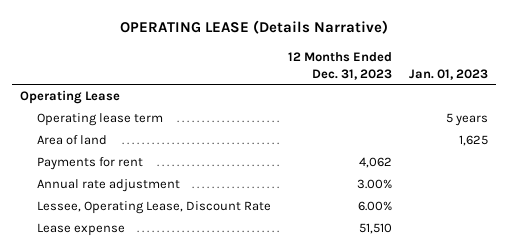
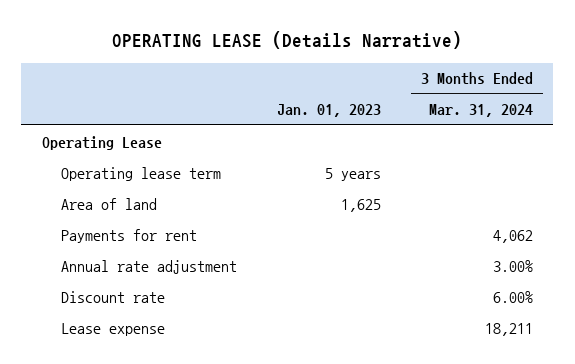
- | 12 Months Ended Dec. 31, 2023 | Jan. 01, 2023
+ | Jan. 01, 2023 | 3 Months Ended Mar. 31, 2024
- Lessee, Operating Lease, Discount Rate | 6.00% |
+ Discount rate | | 6.00%

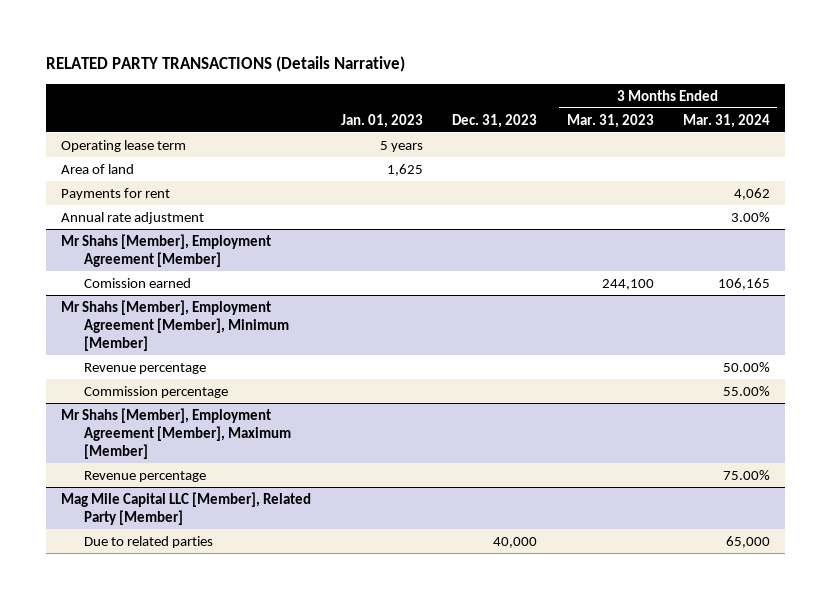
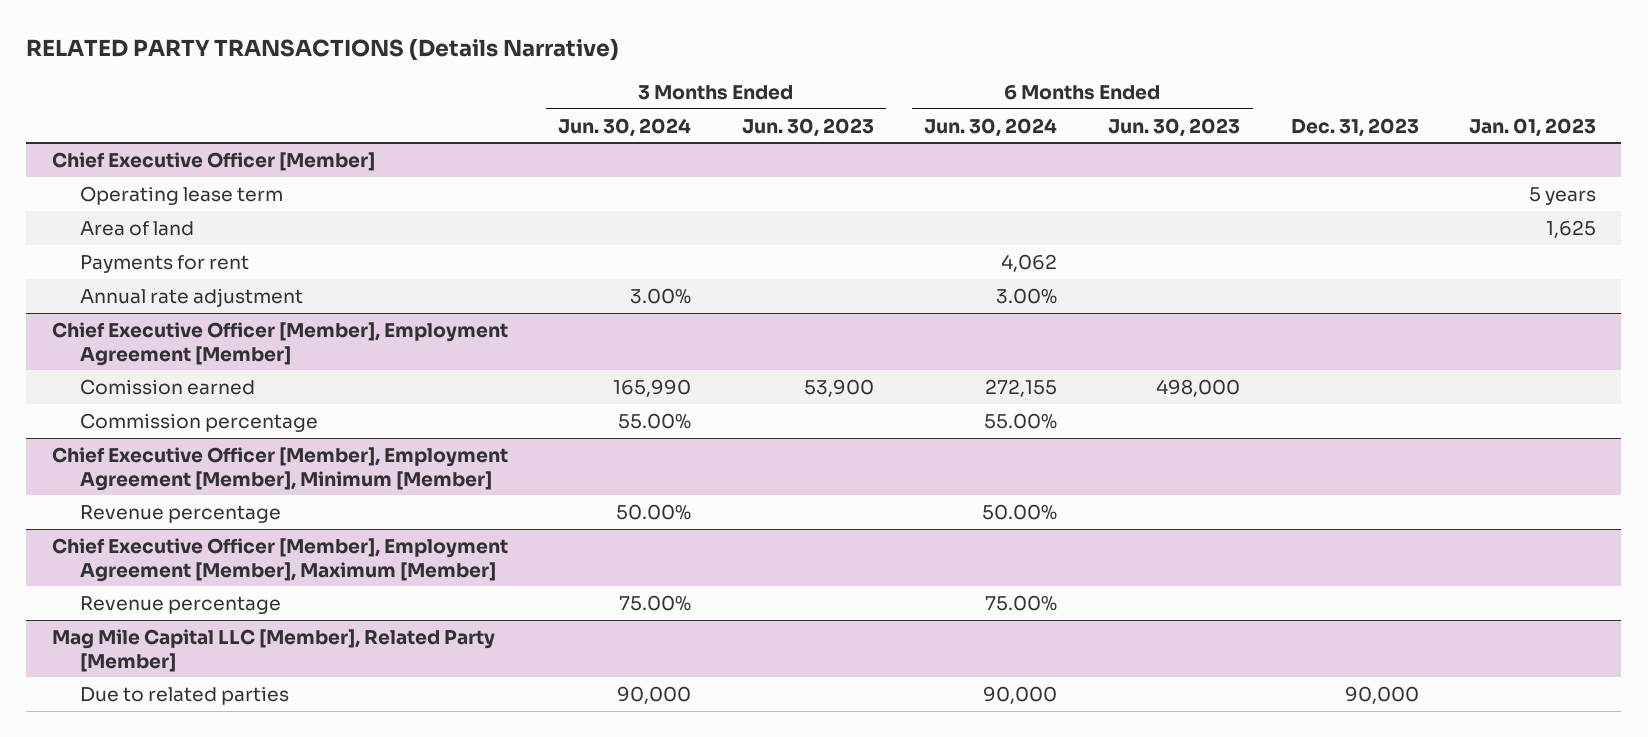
- | Jan. 01, 2023 | Dec. 31, 2023 | 3 Months Ended Mar. 31, 2023 | 3 Months Ended Mar. 31, 2024
+ | 3 Months Ended Jun. 30, 2024 | 3 Months Ended Jun. 30, 2023 | 6 Months Ended Jun. 30, 2024 | 6 Months Ended Jun. 30, 2023 | Dec. 31, 2023 | Jan. 01, 2023
+ Chief Executive Officer [Member]
- Mr Shahs [Member], Employment Agreement [Member]
- Comission earned | | | 244,100 | 106,165
- Mr Shahs [Member], Employment Agreement [Member], Minimum [Member]
- Revenue percentage | | | | 50.00%
- Commission percentage | | | | 55.00%
- Mr Shahs [Member], Employment Agreement [Member], Maximum [Member]
- Revenue percentage | | | | 75.00%
+ Chief Executive Officer [Member], Employment Agreement [Member]
+ Comission earned | 165,990 | 53,900 | 272,155 | 498,000 | |
+ Commission percentage | 55.00% | | 55.00% | | |
+ Chief Executive Officer [Member], Employment Agreement [Member], Minimum [Member]
+ Revenue percentage | 50.00% | | 50.00% | | |
+ Chief Executive Officer [Member], Employment Agreement [Member], Maximum [Member]
+ Revenue percentage | 75.00% | | 75.00% | | |
@ Mag Mile Capital LLC [Member], Related Party [Member]
- Due to related parties | | 40,000 | | 65,000
+ Due to related parties | 90,000 | | 90,000 | | 90,000 |

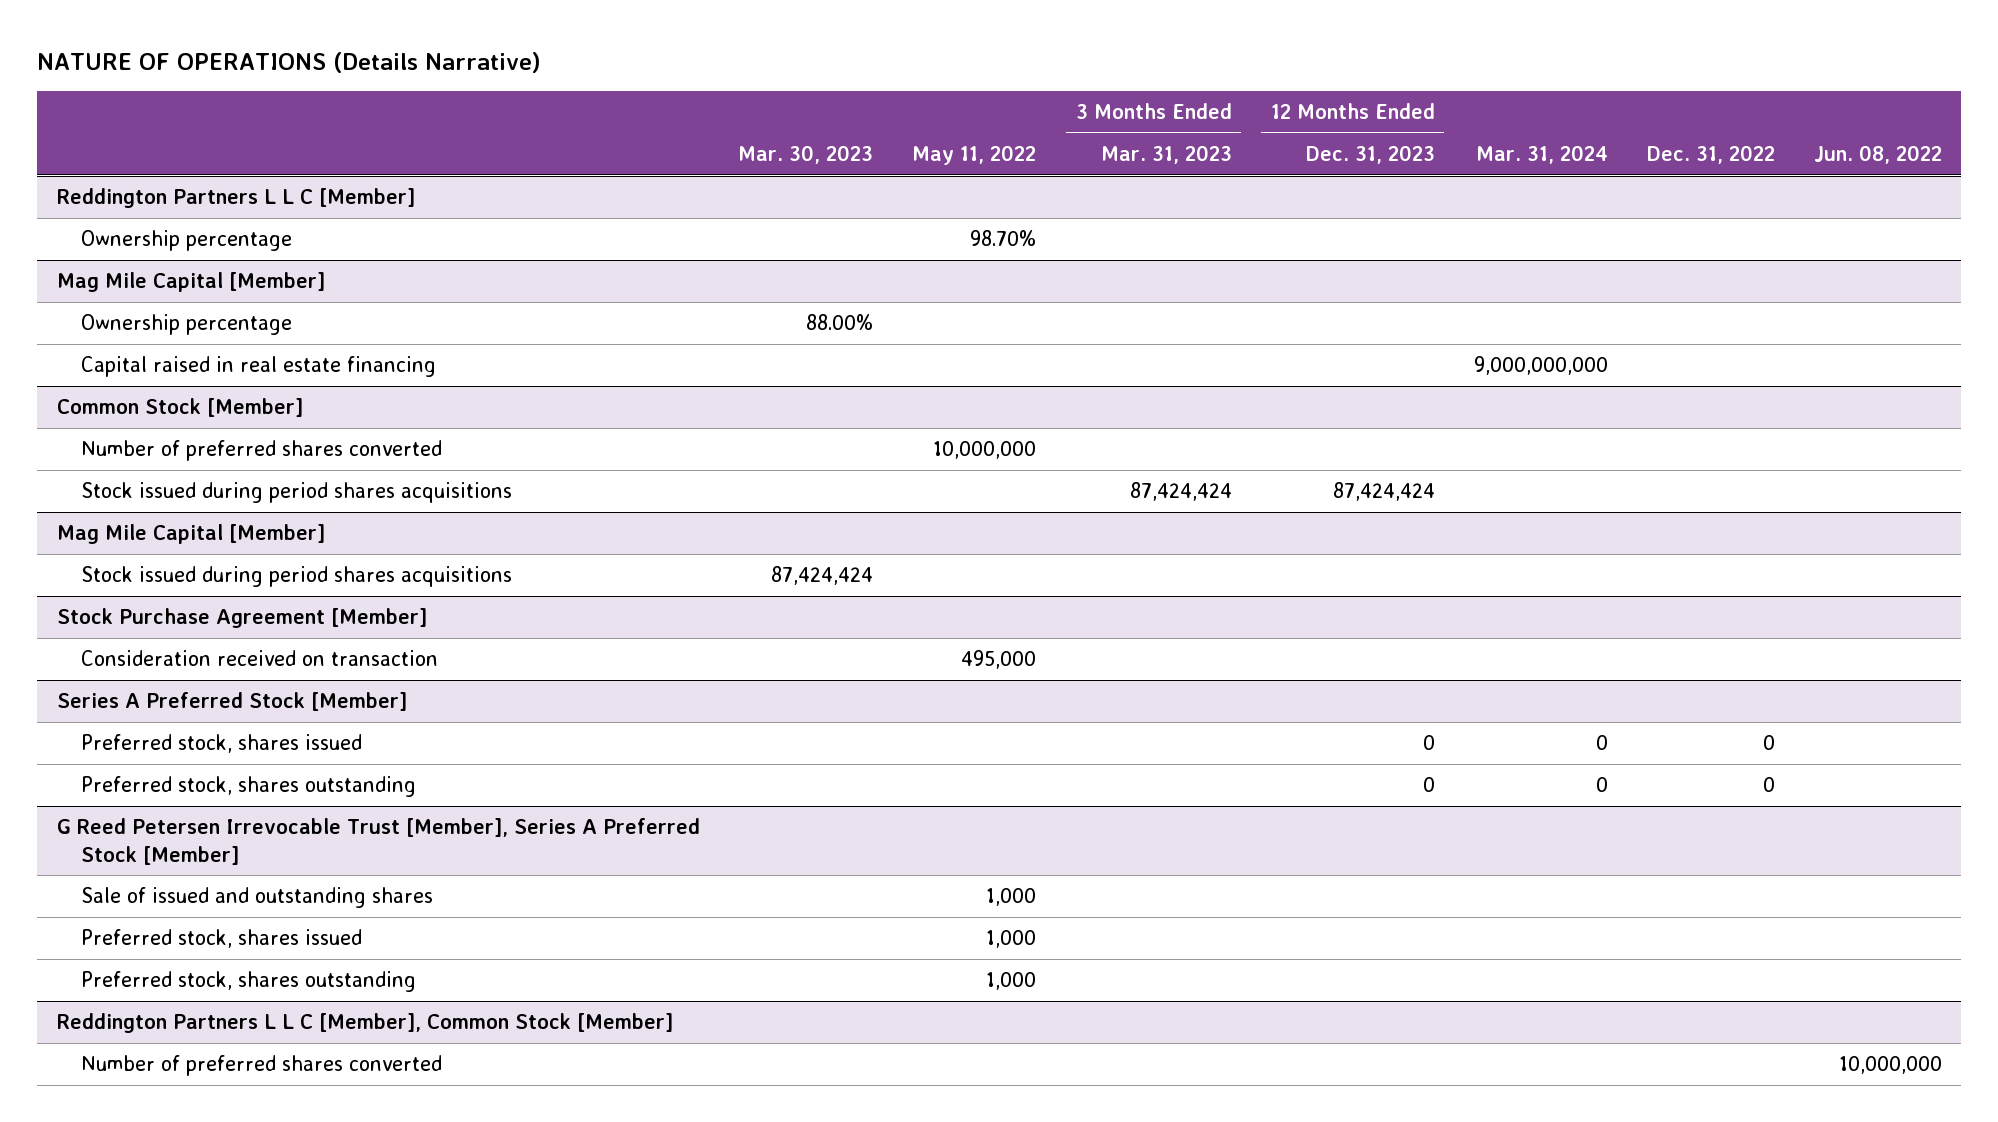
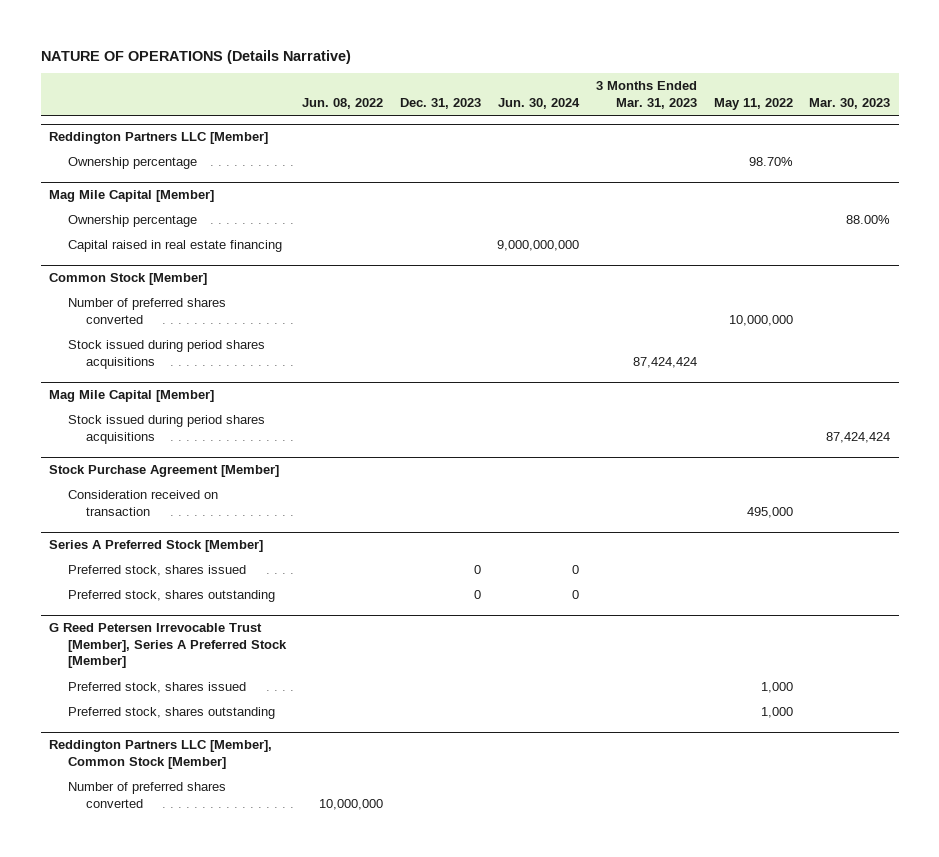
- | Mar. 30, 2023 | May 11, 2022 | 3 Months Ended Mar. 31, 2023 | 12 Months Ended Dec. 31, 2023 | Mar. 31, 2024 | Dec. 31, 2022 | Jun. 08, 2022
+ | Jun. 08, 2022 | Dec. 31, 2023 | Jun. 30, 2024 | 3 Months Ended Mar. 31, 2023 | May 11, 2022 | Mar. 30, 2023
- Reddington Partners L L C [Member]
+ Reddington Partners LLC [Member]
@ G Reed Petersen Irrevocable Trust [Member], Series A Preferred Stock [Member]
- Sale of issued and outstanding shares | | 1,000 | | | | |
- Reddington Partners L L C [Member], Common Stock [Member]
+ Reddington Partners LLC [Member], Common Stock [Member]

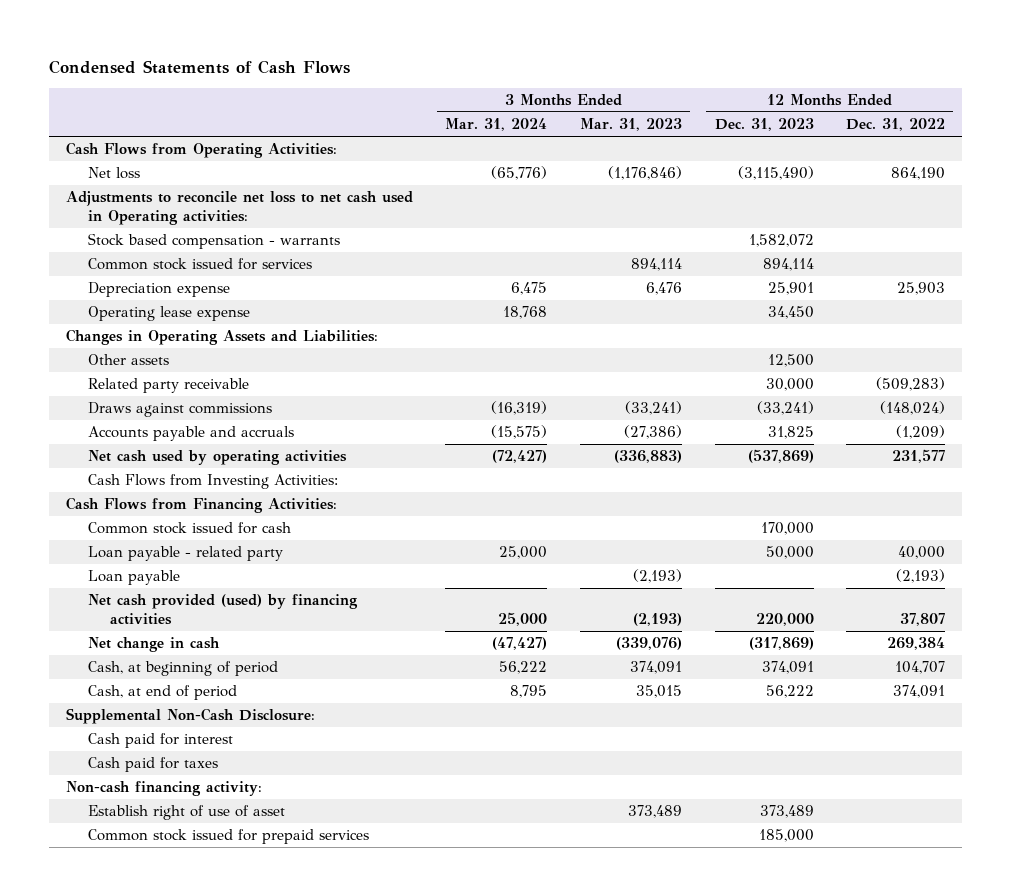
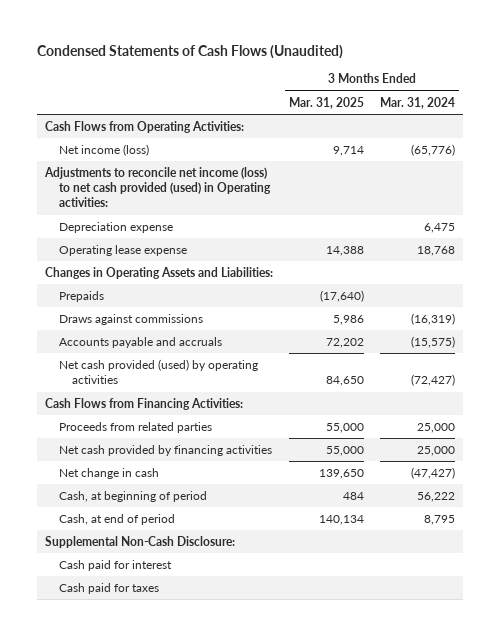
- Condensed Statements of Cash Flows
+ Condensed Statements of Cash Flows (Unaudited)
- | 3 Months Ended Mar. 31, 2024 | 3 Months Ended Mar. 31, 2023 | 12 Months Ended Dec. 31, 2023 | 12 Months Ended Dec. 31, 2022
+ | 3 Months Ended Mar. 31, 2025 | 3 Months Ended Mar. 31, 2024
- Net loss | (65,776) | (1,176,846) | (3,115,490) | 864,190
- Adjustments to reconcile net loss to net cash used in Operating activities:
- Stock based compensation - warrants | | | 1,582,072 |
- Common stock issued for services | | 894,114 | 894,114 |
+ Net income (loss) | 9,714 | (65,776)
+ Adjustments to reconcile net income (loss) to net cash provided (used) in Operating activities:
- Other assets | | | 12,500 |
- Related party receivable | | | 30,000 | (509,283)
+ Prepaids | (17,640) |
- Net cash used by operating activities | (72,427) | (336,883) | (537,869) | 231,577
- Cash Flows from Investing Activities:
+ Net cash provided (used) by operating activities | 84,650 | (72,427)
- Common stock issued for cash | | | 170,000 |
- Loan payable - related party | 25,000 | | 50,000 | 40,000
- Loan payable | | (2,193) | | (2,193)
- Net cash provided (used) by financing activities | 25,000 | (2,193) | 220,000 | 37,807
+ Proceeds from related parties | 55,000 | 25,000
+ Net cash provided by financing activities | 55,000 | 25,000
- Non-cash financing activity:
- Establish right of use of asset | | 373,489 | 373,489 |
- Common stock issued for prepaid services | | | 185,000 |

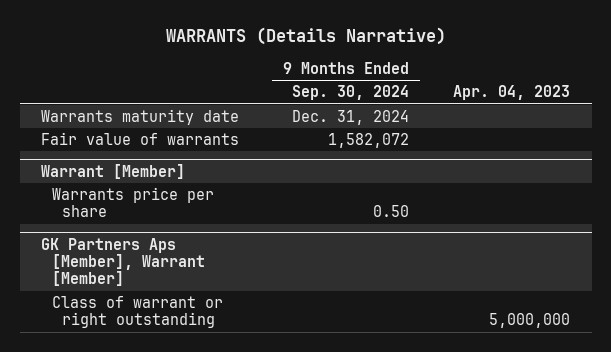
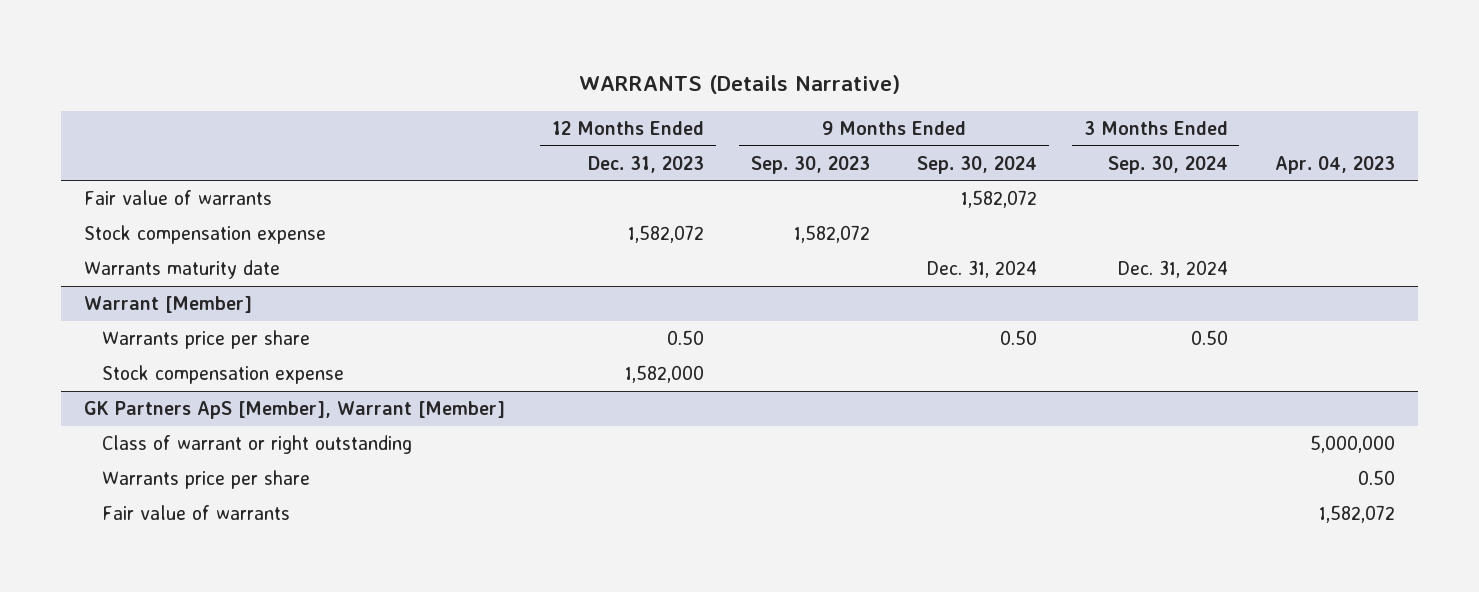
- | 9 Months Ended Sep. 30, 2024 | Apr. 04, 2023
+ | 12 Months Ended Dec. 31, 2023 | 9 Months Ended Sep. 30, 2023 | 9 Months Ended Sep. 30, 2024 | 3 Months Ended Sep. 30, 2024 | Apr. 04, 2023
+ Stock compensation expense | 1,582,072 | 1,582,072 | | |
moved down: Warrants maturity date | | | Dec. 31, 2024 | Dec. 31, 2024 |
- GK Partners Aps [Member], Warrant [Member]
@ Warrant [Member]
+ Stock compensation expense | 1,582,000 | | | |
+ GK Partners ApS [Member], Warrant [Member]
+ Warrants price per share | | | | | 0.50
+ Fair value of warrants | | | | | 1,582,072

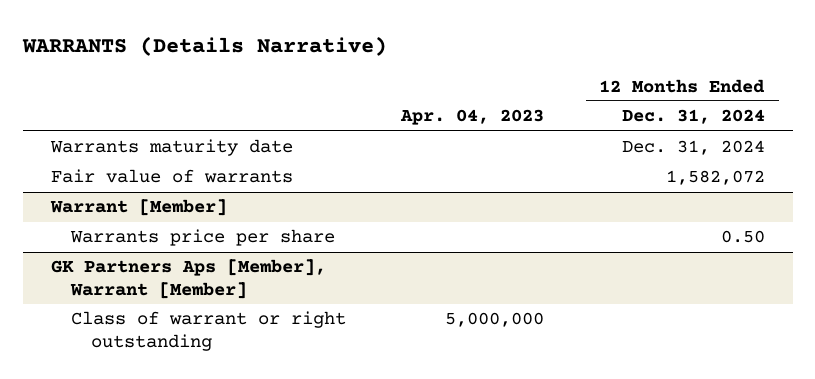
- | 12 Months Ended Dec. 31, 2023 | 9 Months Ended Sep. 30, 2023 | 9 Months Ended Sep. 30, 2024 | 3 Months Ended Sep. 30, 2024 | Apr. 04, 2023
+ | Apr. 04, 2023 | 12 Months Ended Dec. 31, 2024
- Stock compensation expense | 1,582,072 | 1,582,072 | | |
moved down: Fair value of warrants | | 1,582,072
@ Warrant [Member]
- Stock compensation expense | 1,582,000 | | | |
- GK Partners ApS [Member], Warrant [Member]
+ GK Partners Aps [Member], Warrant [Member]
- Warrants price per share | | | | | 0.50
- Fair value of warrants | | | | | 1,582,072

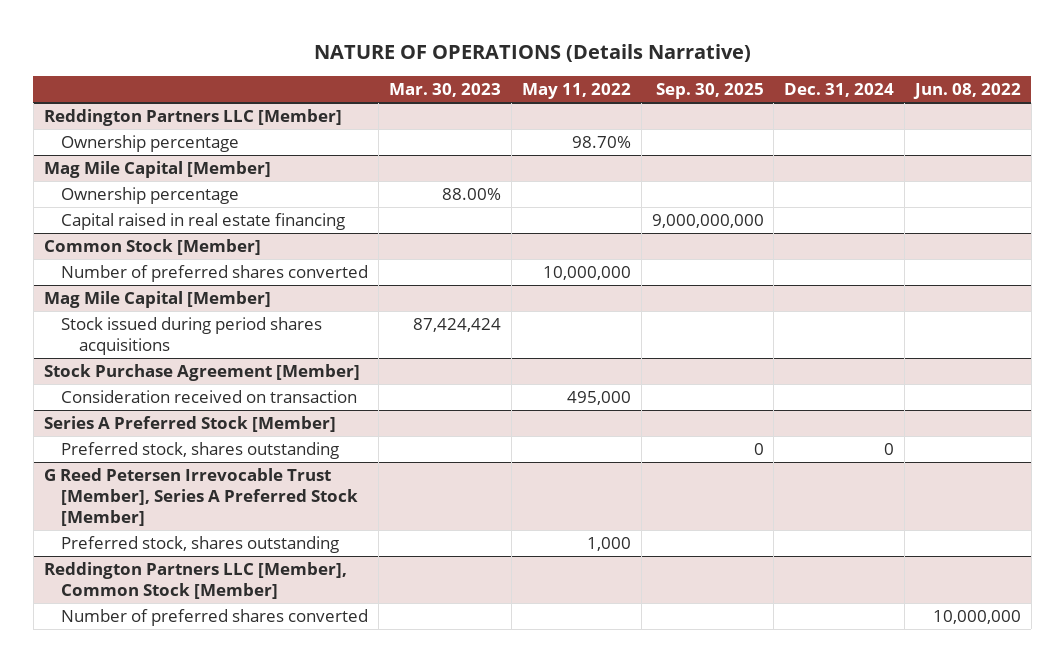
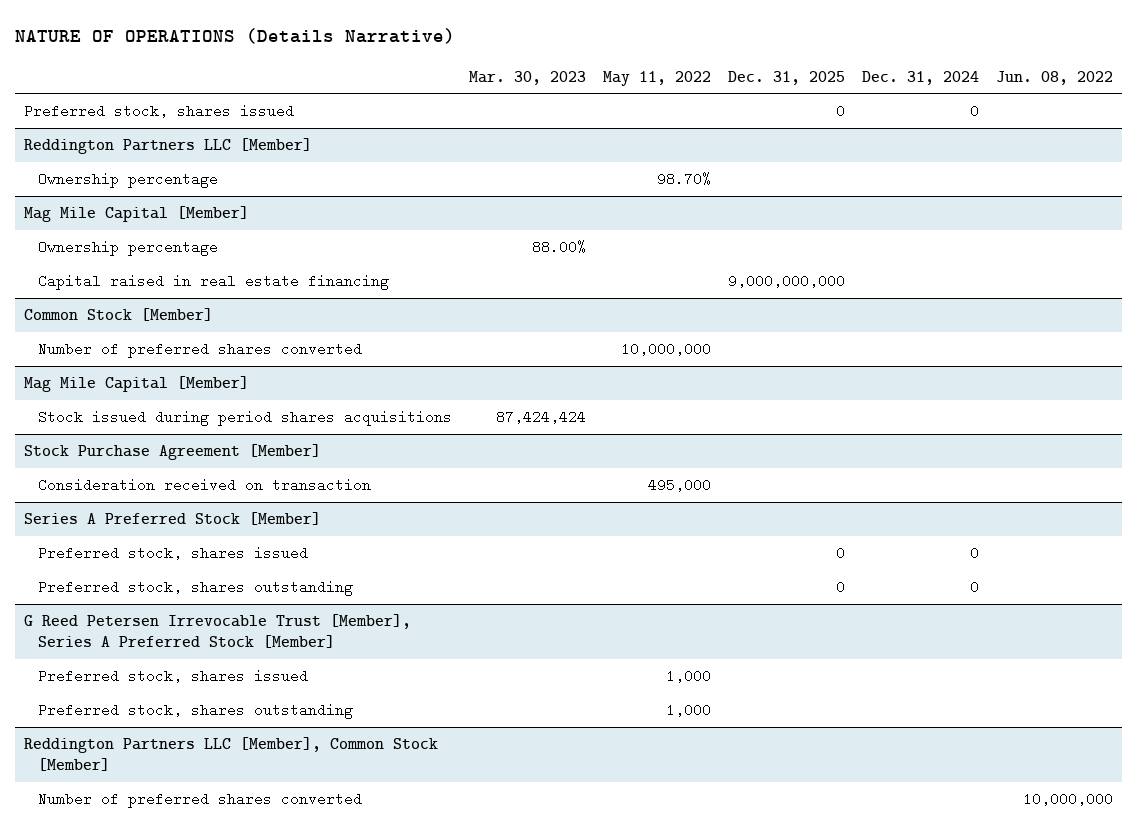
- | Mar. 30, 2023 | May 11, 2022 | Sep. 30, 2025 | Dec. 31, 2024 | Jun. 08, 2022
+ | Mar. 30, 2023 | May 11, 2022 | Dec. 31, 2025 | Dec. 31, 2024 | Jun. 08, 2022
+ Preferred stock, shares issued | | | 0 | 0 |
@ Series A Preferred Stock [Member]
+ Preferred stock, shares issued | | | 0 | 0 |
@ G Reed Petersen Irrevocable Trust [Member], Series A Preferred Stock [Member]
+ Preferred stock, shares issued | | 1,000 | | |

